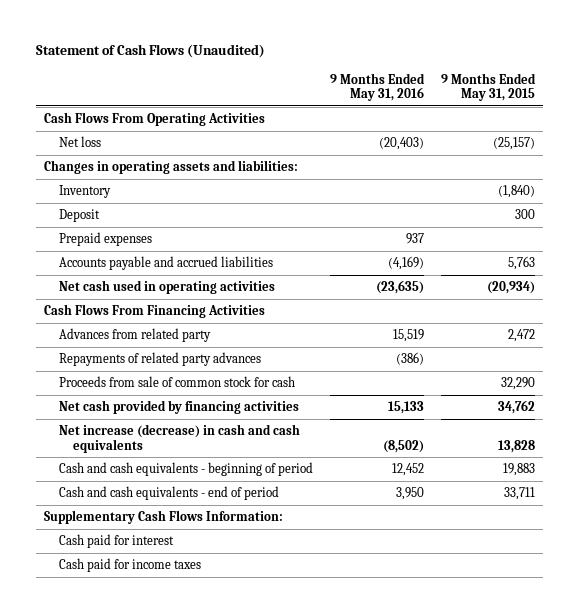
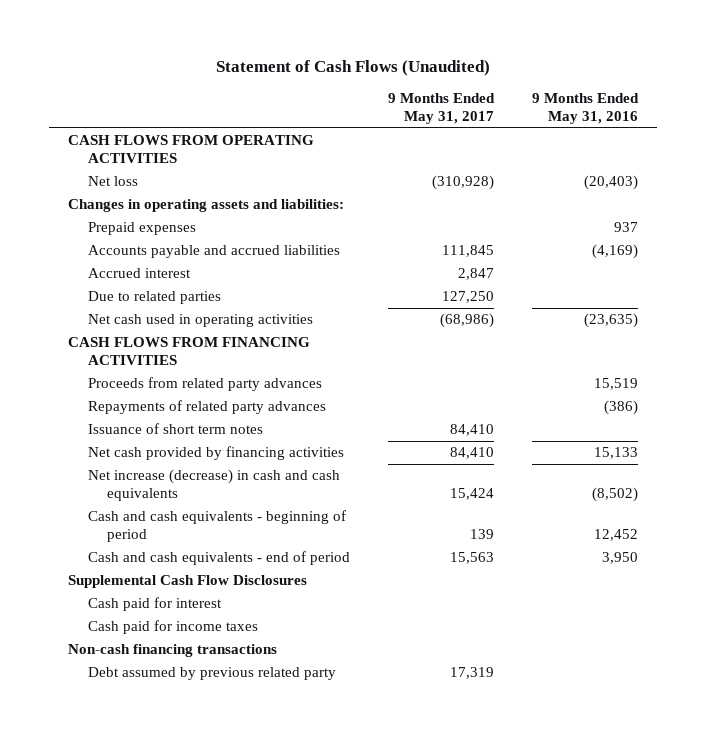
- | 9 Months Ended May 31, 2016 | 9 Months Ended May 31, 2015
+ | 9 Months Ended May 31, 2017 | 9 Months Ended May 31, 2016
- Cash Flows From Operating Activities
+ CASH FLOWS FROM OPERATING ACTIVITIES
- Inventory | | (1,840)
- Deposit | | 300
+ Accrued interest | 2,847 |
+ Due to related parties | 127,250 |
- Cash Flows From Financing Activities
- Advances from related party | 15,519 | 2,472
+ CASH FLOWS FROM FINANCING ACTIVITIES
+ Proceeds from related party advances | | 15,519
- Proceeds from sale of common stock for cash | | 32,290
+ Issuance of short term notes | 84,410 |
- Supplementary Cash Flows Information:
+ Supplemental Cash Flow Disclosures
+ Non-cash financing transactions
+ Debt assumed by previous related party | 17,319 |

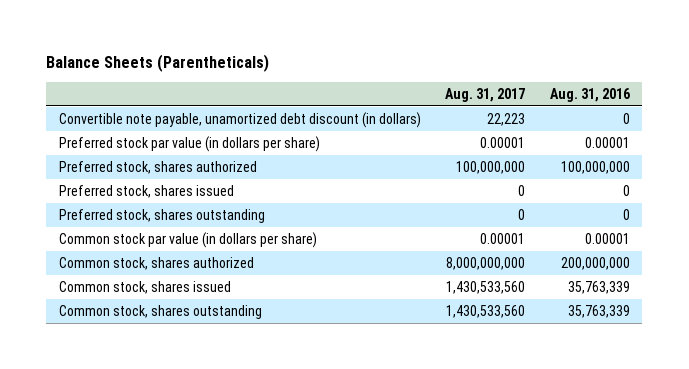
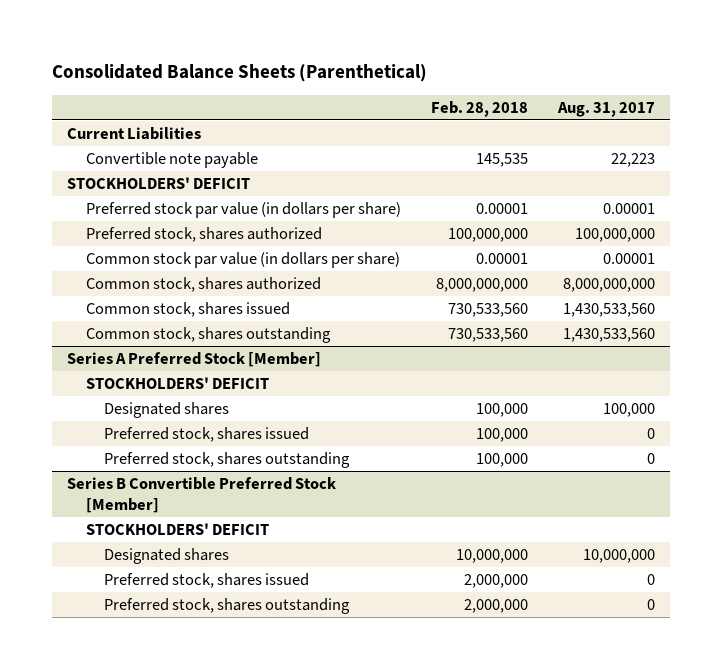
- Balance Sheets (Parentheticals)
+ Consolidated Balance Sheets (Parenthetical)
- | Aug. 31, 2017 | Aug. 31, 2016
+ | Feb. 28, 2018 | Aug. 31, 2017
- Convertible note payable, unamortized debt discount (in dollars) | 22,223 | 0
+ Current Liabilities
+ Convertible note payable | 145,535 | 22,223
+ STOCKHOLDERS' DEFICIT
- Preferred stock, shares issued | 0 | 0
- Preferred stock, shares outstanding | 0 | 0
+ Series A Preferred Stock [Member]
+ STOCKHOLDERS' DEFICIT
+ Designated shares | 100,000 | 100,000
+ Preferred stock, shares issued | 100,000 | 0
+ Preferred stock, shares outstanding | 100,000 | 0
+ Series B Convertible Preferred Stock [Member]
+ STOCKHOLDERS' DEFICIT
+ Designated shares | 10,000,000 | 10,000,000
+ Preferred stock, shares issued | 2,000,000 | 0
+ Preferred stock, shares outstanding | 2,000,000 | 0

